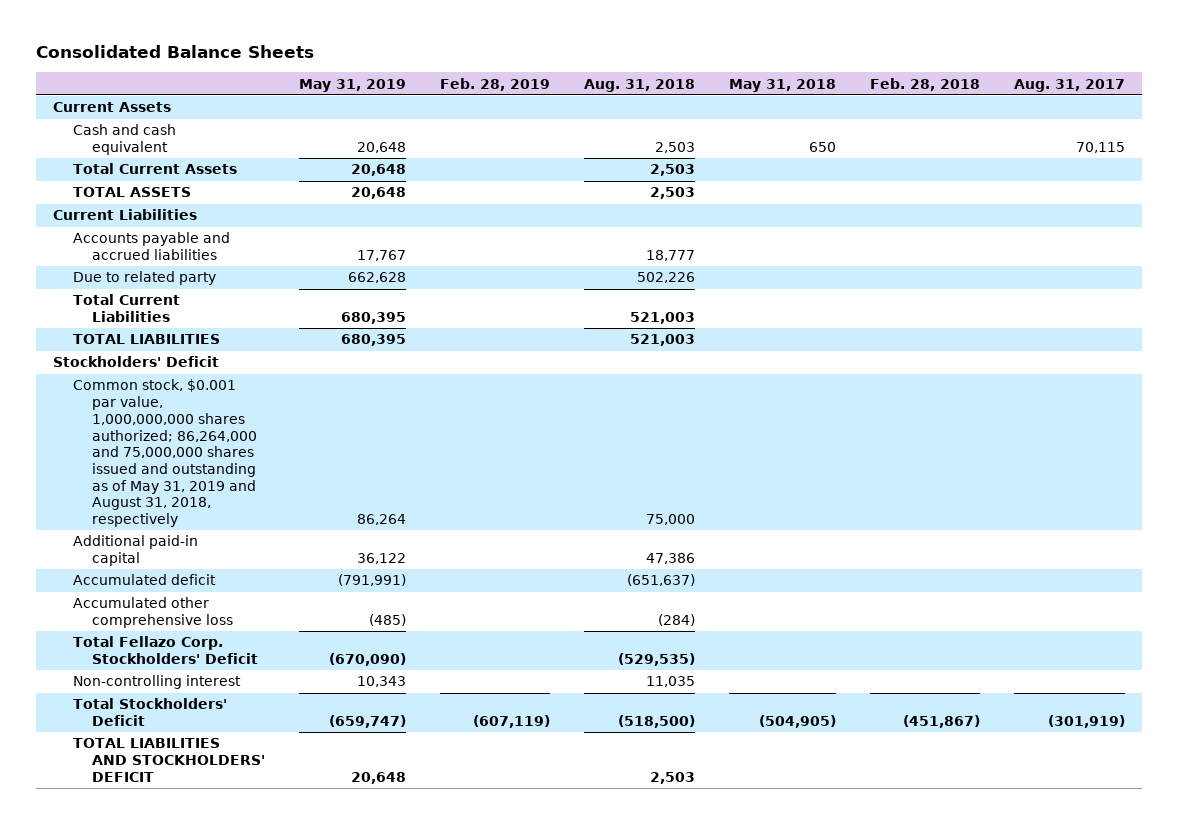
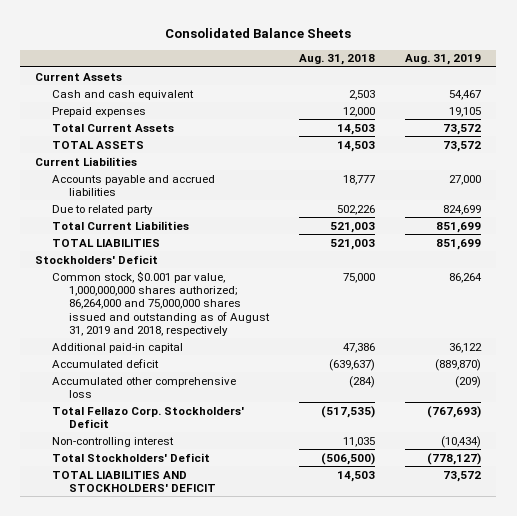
- | May 31, 2019 | Feb. 28, 2019 | Aug. 31, 2018 | May 31, 2018 | Feb. 28, 2018 | Aug. 31, 2017
+ | Aug. 31, 2018 | Aug. 31, 2019
- Total Current Assets | 20,648 | | 2,503 | | |
- TOTAL ASSETS | 20,648 | | 2,503 | | |
+ Prepaid expenses | 12,000 | 19,105
+ Total Current Assets | 14,503 | 73,572
+ TOTAL ASSETS | 14,503 | 73,572
- Common stock, $0.001 par value, 1,000,000,000 shares authorized; 86,264,000 and 75,000,000 shares issued and outstanding as of May 31, 2019 and August 31, 2018, respectively | 86,264 | | 75,000 | | |
+ Common stock, $0.001 par value, 1,000,000,000 shares authorized; 86,264,000 and 75,000,000 shares issued and outstanding as of August 31, 2019 and 2018, respectively | 75,000 | 86,264
- Accumulated deficit | (791,991) | | (651,637) | | |
+ Accumulated deficit | (639,637) | (889,870)
- Total Fellazo Corp. Stockholders' Deficit | (670,090) | | (529,535) | | |
+ Total Fellazo Corp. Stockholders' Deficit | (517,535) | (767,693)
- Total Stockholders' Deficit | (659,747) | (607,119) | (518,500) | (504,905) | (451,867) | (301,919)
- TOTAL LIABILITIES AND STOCKHOLDERS' DEFICIT | 20,648 | | 2,503 | | |
+ Total Stockholders' Deficit | (506,500) | (778,127)
+ TOTAL LIABILITIES AND STOCKHOLDERS' DEFICIT | 14,503 | 73,572

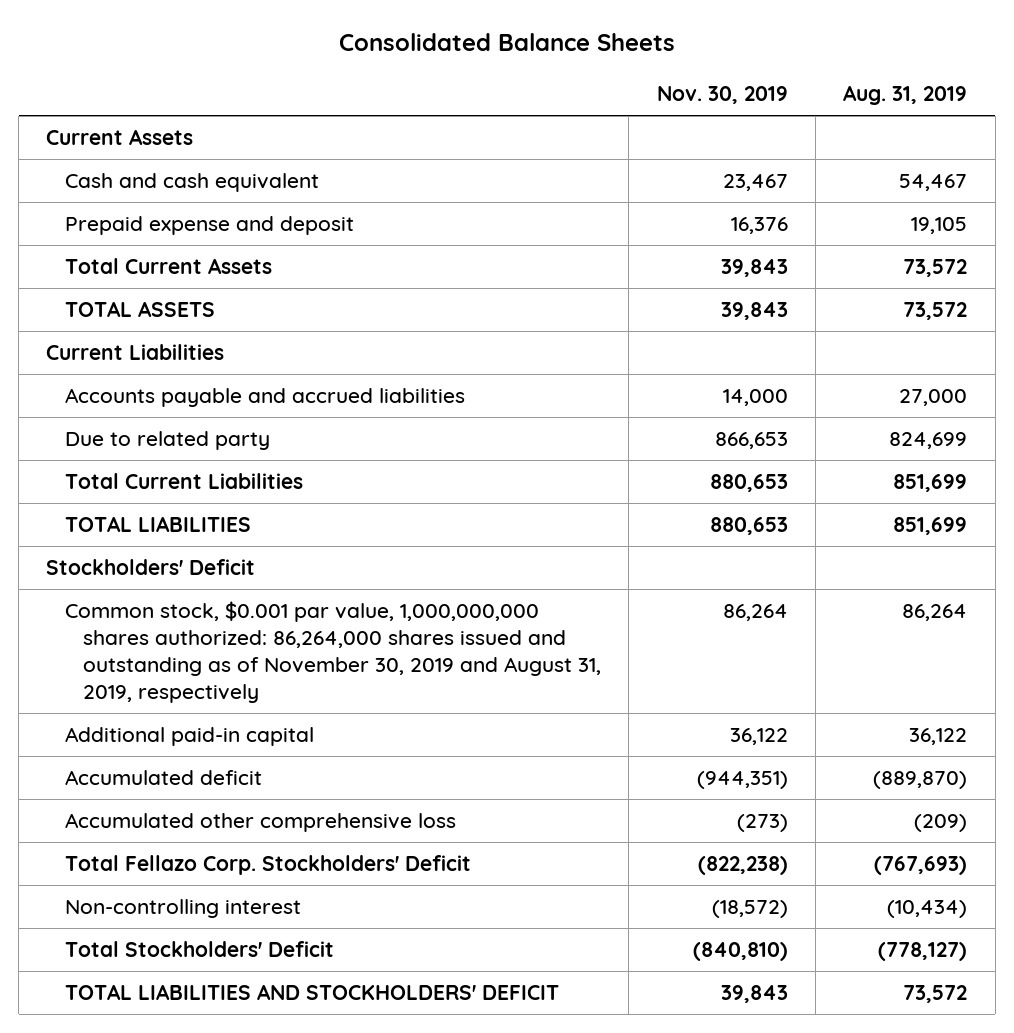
- | Aug. 31, 2018 | Aug. 31, 2019
+ | Nov. 30, 2019 | Aug. 31, 2019
- Prepaid expenses | 12,000 | 19,105
+ Prepaid expense and deposit | 16,376 | 19,105
- Common stock, $0.001 par value, 1,000,000,000 shares authorized; 86,264,000 and 75,000,000 shares issued and outstanding as of August 31, 2019 and 2018, respectively | 75,000 | 86,264
+ Common stock, $0.001 par value, 1,000,000,000 shares authorized: 86,264,000 shares issued and outstanding as of November 30, 2019 and August 31, 2019, respectively | 86,264 | 86,264

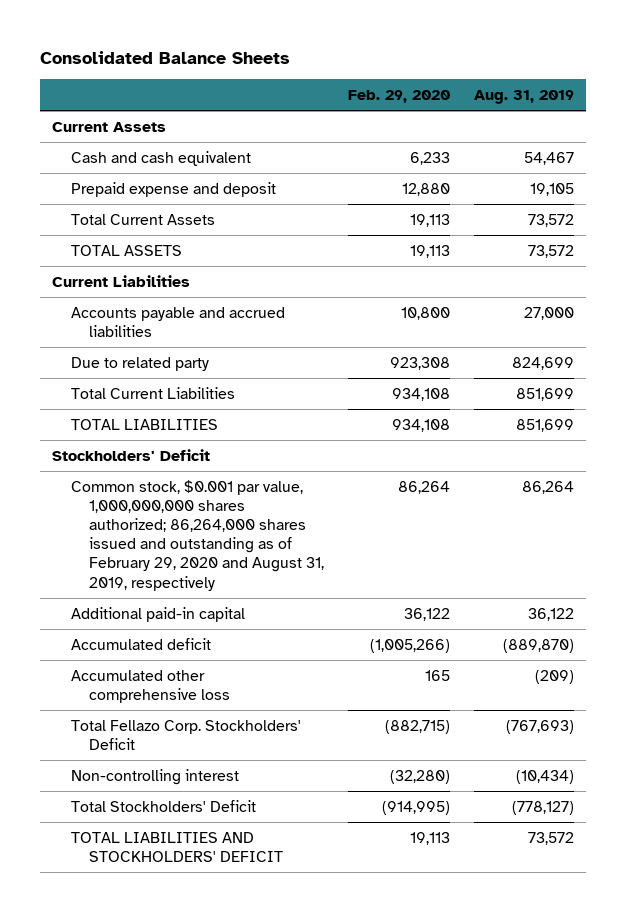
- | Nov. 30, 2019 | Aug. 31, 2019
+ | Feb. 29, 2020 | Aug. 31, 2019
- Common stock, $0.001 par value, 1,000,000,000 shares authorized: 86,264,000 shares issued and outstanding as of November 30, 2019 and August 31, 2019, respectively | 86,264 | 86,264
+ Common stock, $0.001 par value, 1,000,000,000 shares authorized; 86,264,000 shares issued and outstanding as of February 29, 2020 and August 31, 2019, respectively | 86,264 | 86,264

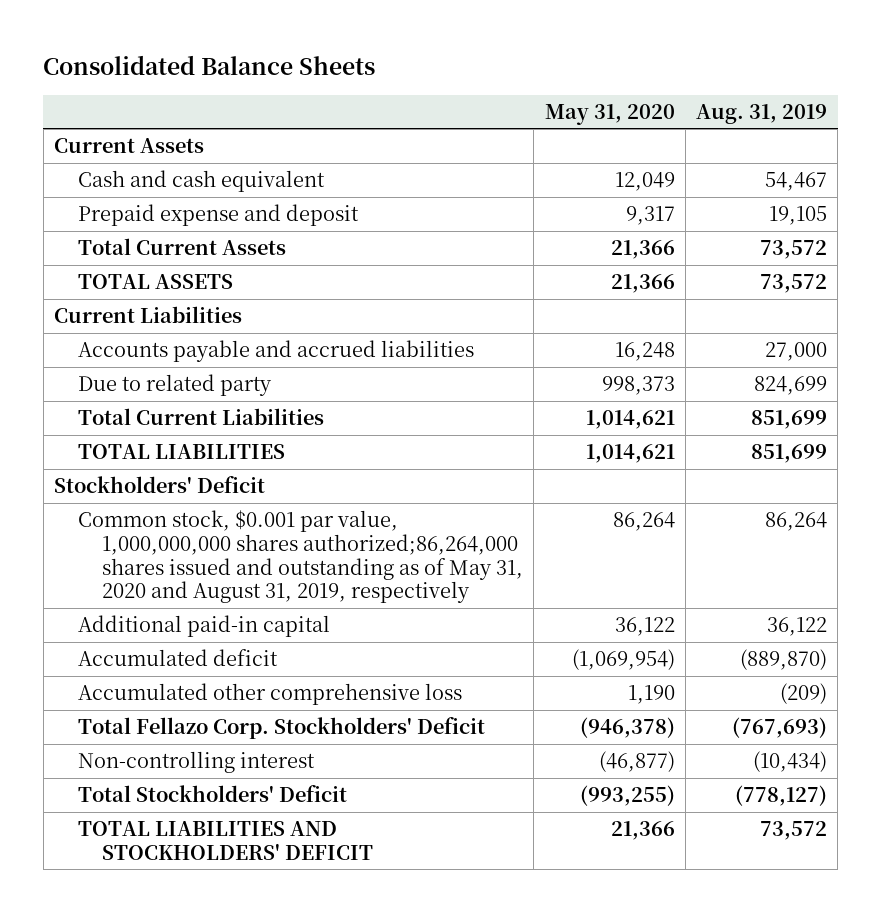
- | Feb. 29, 2020 | Aug. 31, 2019
+ | May 31, 2020 | Aug. 31, 2019
- Common stock, $0.001 par value, 1,000,000,000 shares authorized; 86,264,000 shares issued and outstanding as of February 29, 2020 and August 31, 2019, respectively | 86,264 | 86,264
+ Common stock, $0.001 par value, 1,000,000,000 shares authorized;86,264,000 shares issued and outstanding as of May 31, 2020 and August 31, 2019, respectively | 86,264 | 86,264

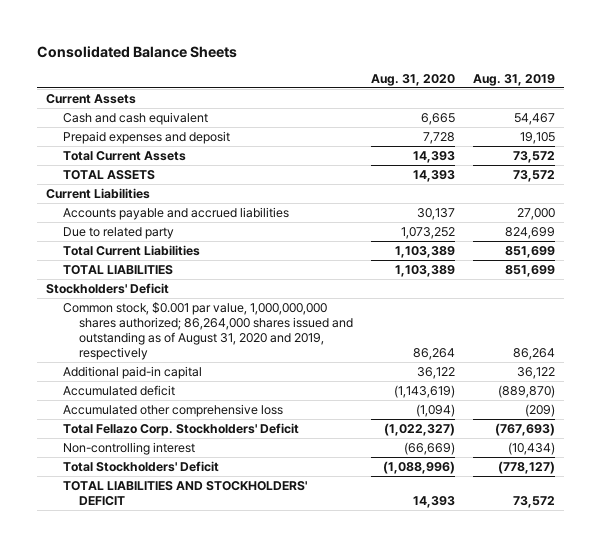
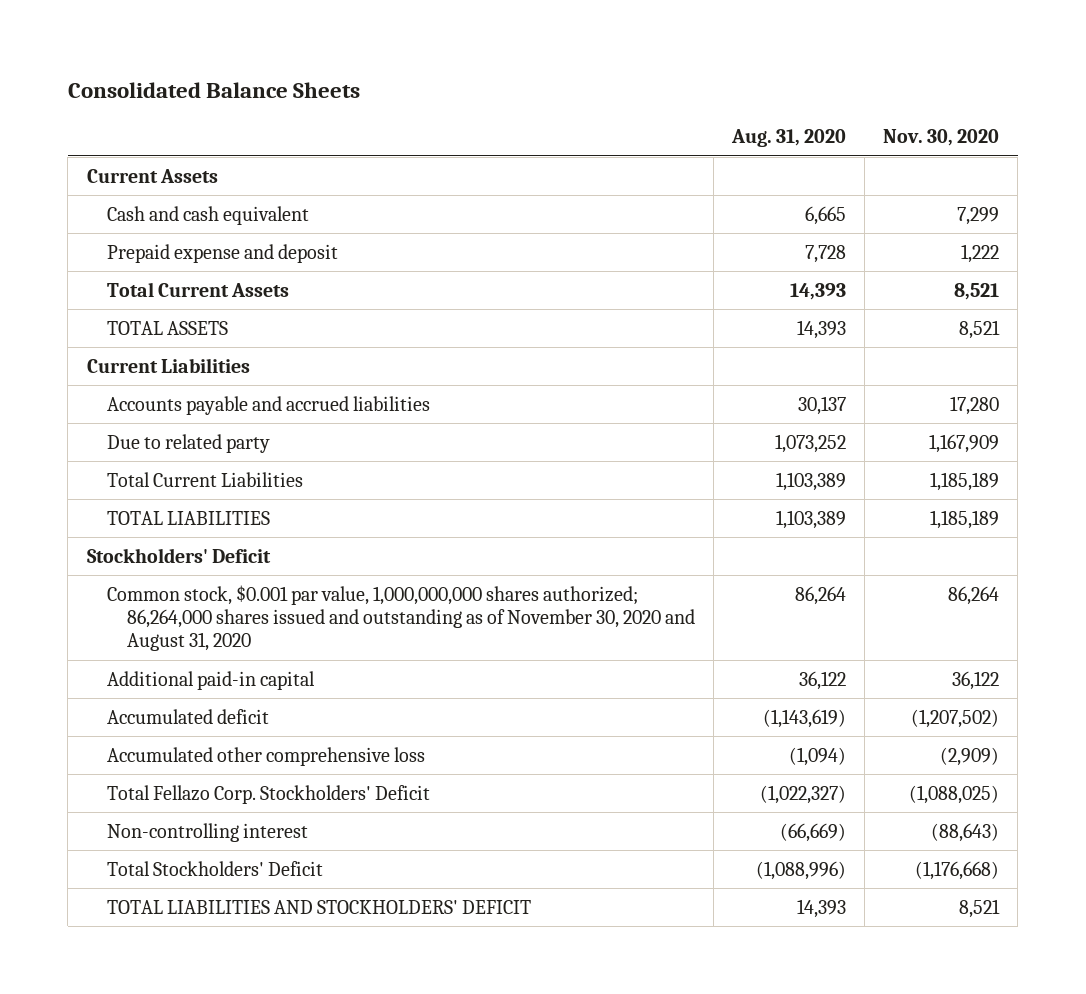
- | Aug. 31, 2020 | Aug. 31, 2019
+ | Aug. 31, 2020 | Nov. 30, 2020
- Prepaid expenses and deposit | 7,728 | 19,105
+ Prepaid expense and deposit | 7,728 | 1,222
- Common stock, $0.001 par value, 1,000,000,000 shares authorized; 86,264,000 shares issued and outstanding as of August 31, 2020 and 2019, respectively | 86,264 | 86,264
+ Common stock, $0.001 par value, 1,000,000,000 shares authorized; 86,264,000 shares issued and outstanding as of November 30, 2020 and August 31, 2020 | 86,264 | 86,264

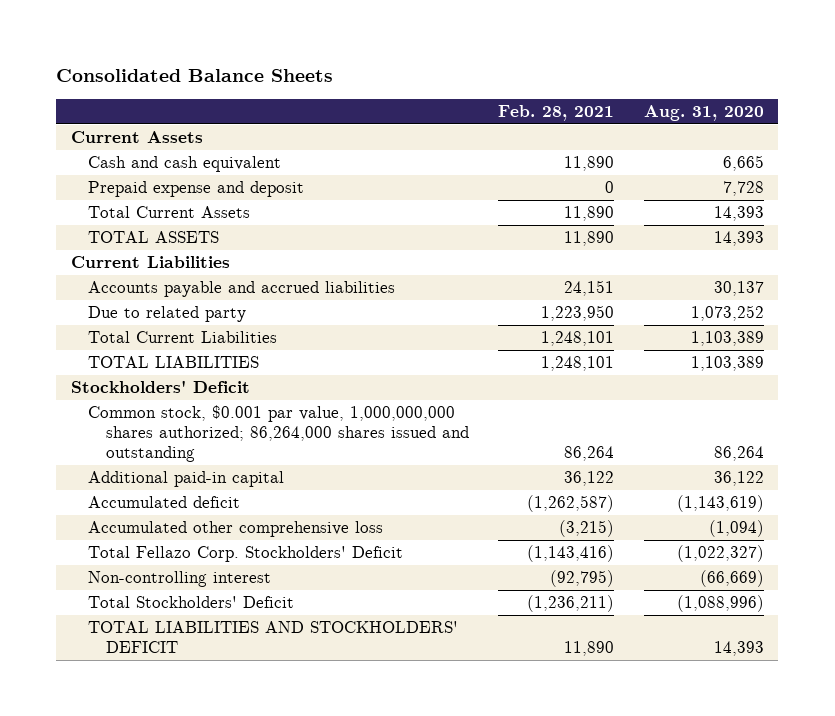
- | Aug. 31, 2020 | Nov. 30, 2020
+ | Feb. 28, 2021 | Aug. 31, 2020
- Common stock, $0.001 par value, 1,000,000,000 shares authorized; 86,264,000 shares issued and outstanding as of November 30, 2020 and August 31, 2020 | 86,264 | 86,264
+ Common stock, $0.001 par value, 1,000,000,000 shares authorized; 86,264,000 shares issued and outstanding | 86,264 | 86,264

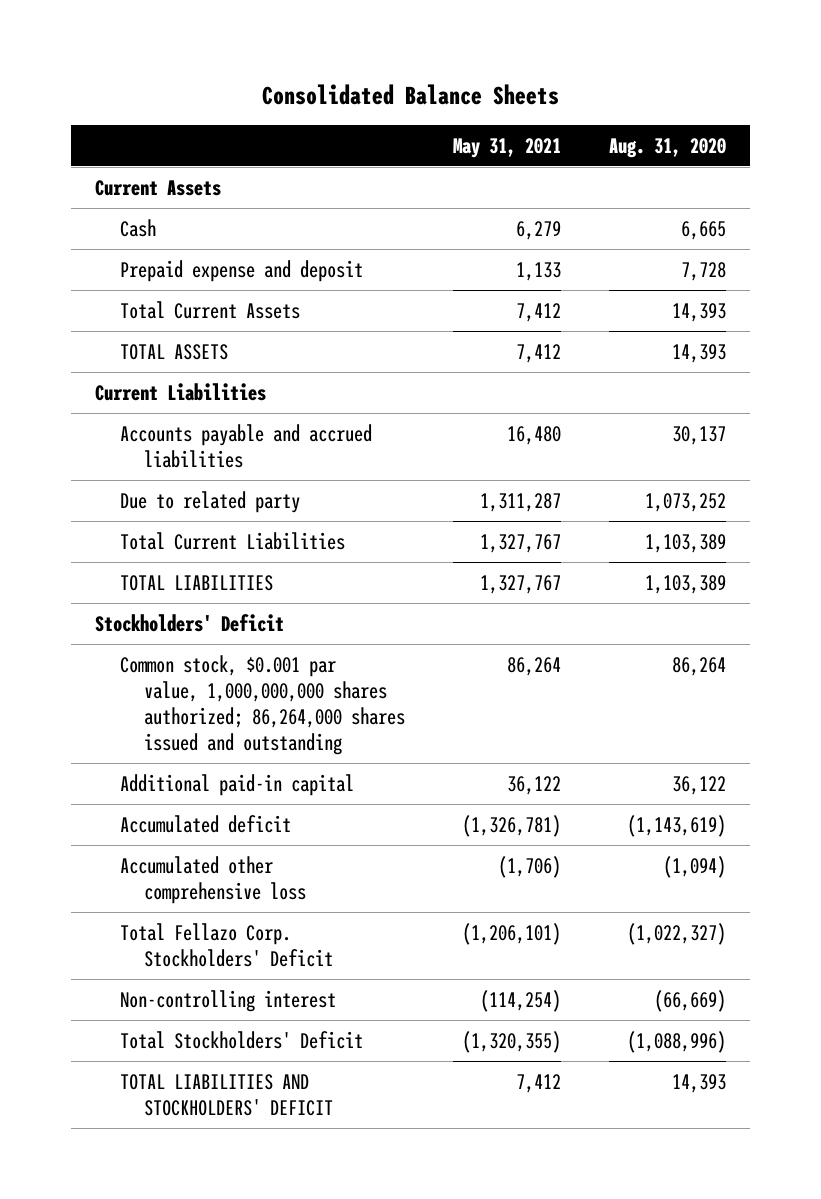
- | Feb. 28, 2021 | Aug. 31, 2020
+ | May 31, 2021 | Aug. 31, 2020
- Cash and cash equivalent | 11,890 | 6,665
+ Cash | 6,279 | 6,665

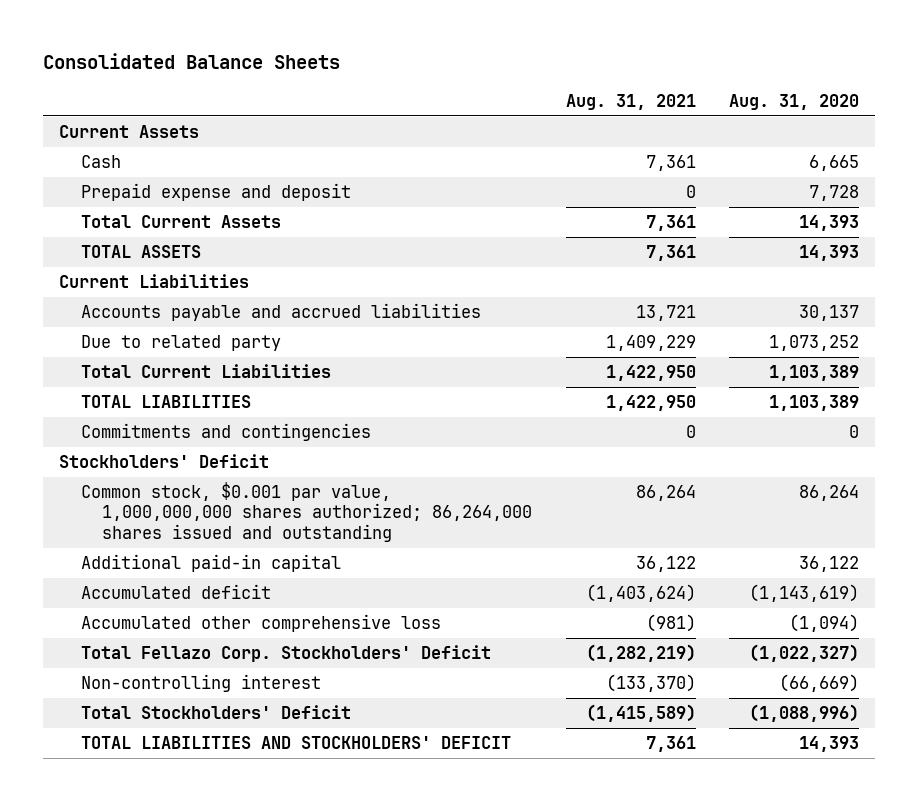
- | May 31, 2021 | Aug. 31, 2020
+ | Aug. 31, 2021 | Aug. 31, 2020
+ Commitments and contingencies | 0 | 0

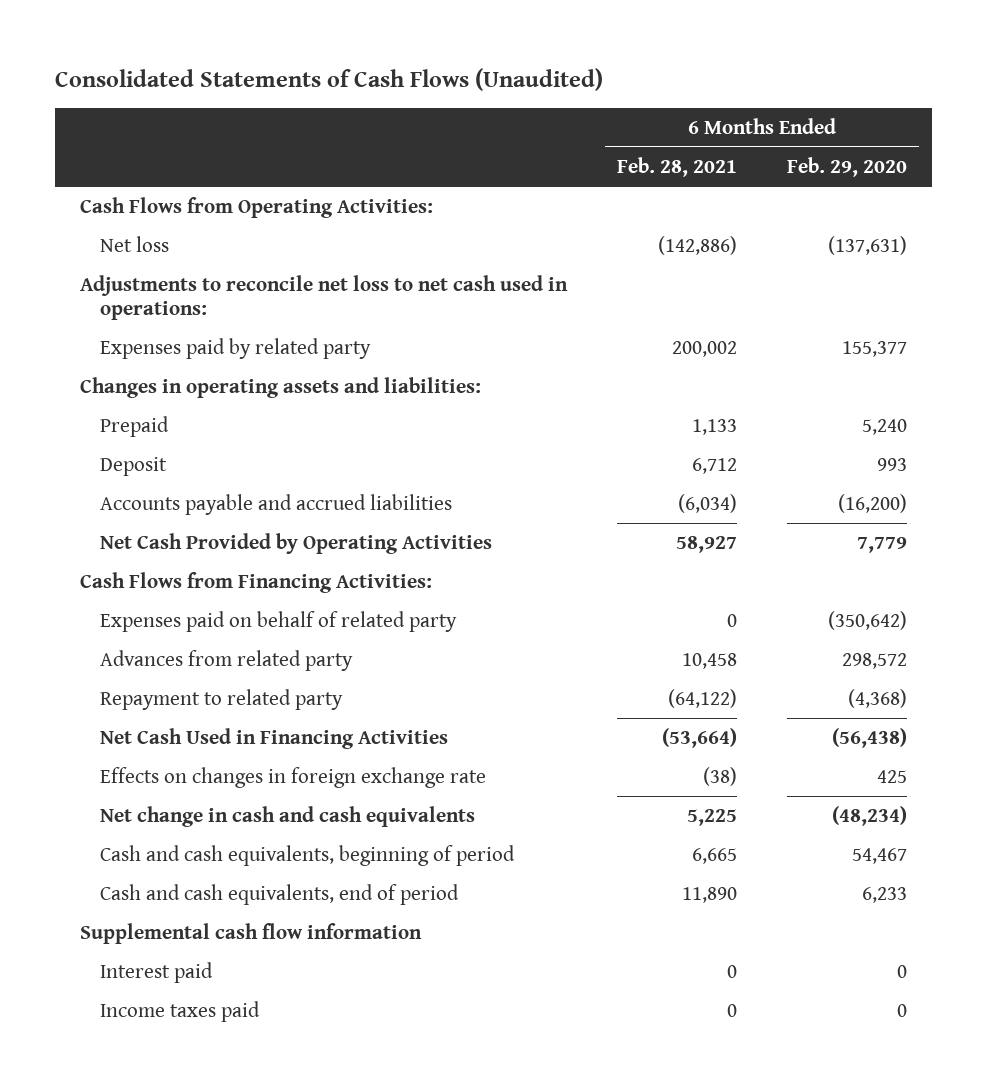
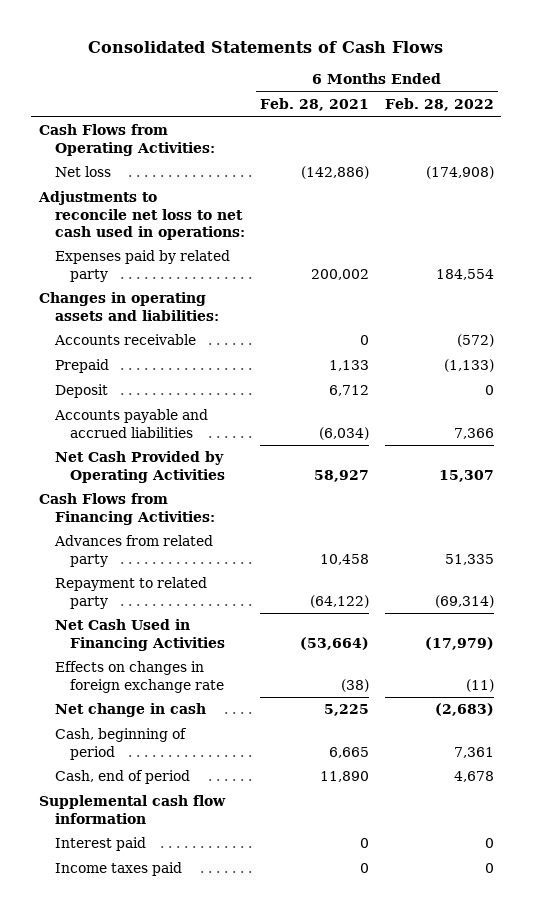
- Consolidated Statements of Cash Flows (Unaudited)
+ Consolidated Statements of Cash Flows
- | 6 Months Ended Feb. 28, 2021 | 6 Months Ended Feb. 29, 2020
+ | 6 Months Ended Feb. 28, 2021 | 6 Months Ended Feb. 28, 2022
+ Accounts receivable | 0 | (572)
- Expenses paid on behalf of related party | 0 | (350,642)
- Net change in cash and cash equivalents | 5,225 | (48,234)
- Cash and cash equivalents, beginning of period | 6,665 | 54,467
- Cash and cash equivalents, end of period | 11,890 | 6,233
+ Net change in cash | 5,225 | (2,683)
+ Cash, beginning of period | 6,665 | 7,361
+ Cash, end of period | 11,890 | 4,678

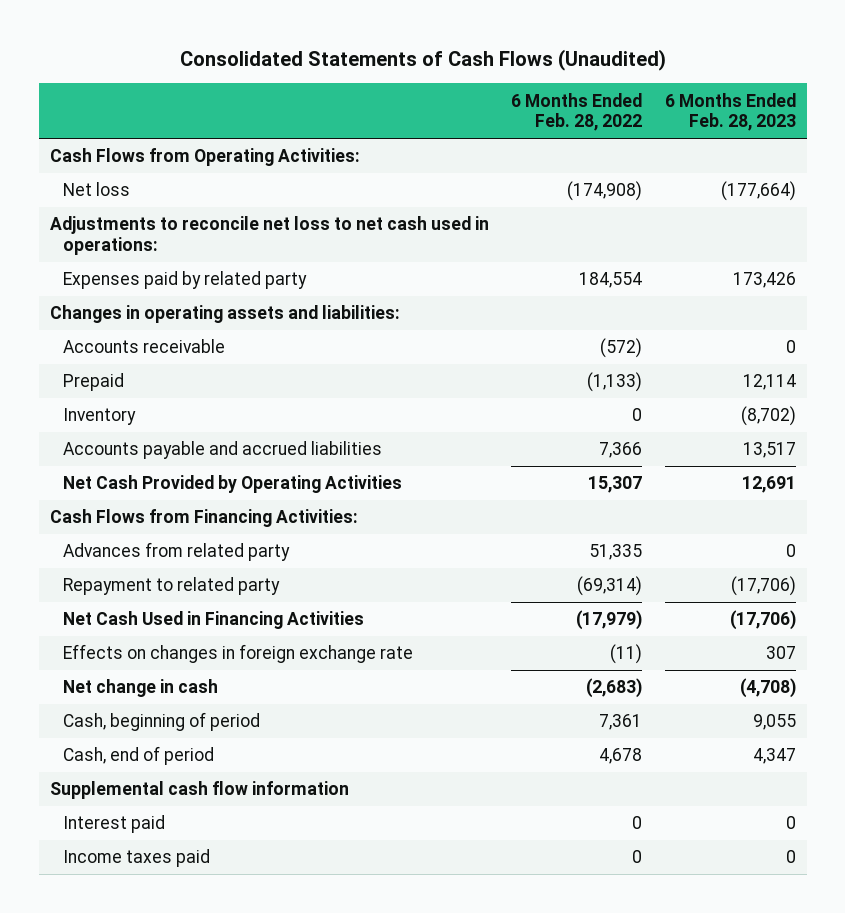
- Consolidated Statements of Cash Flows
+ Consolidated Statements of Cash Flows (Unaudited)
- | 6 Months Ended Feb. 28, 2021 | 6 Months Ended Feb. 28, 2022
+ | 6 Months Ended Feb. 28, 2022 | 6 Months Ended Feb. 28, 2023
- Deposit | 6,712 | 0
+ Inventory | 0 | (8,702)

